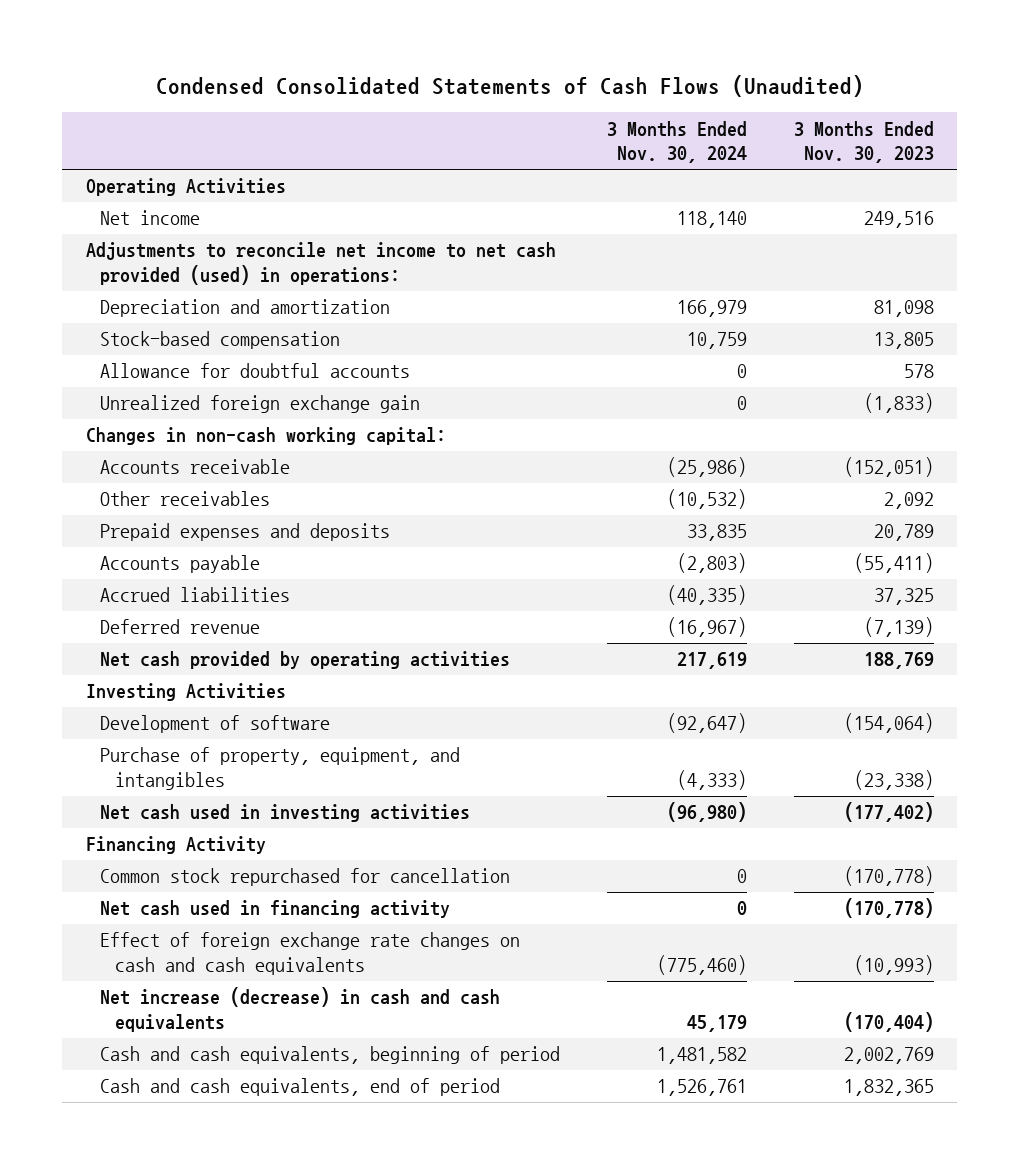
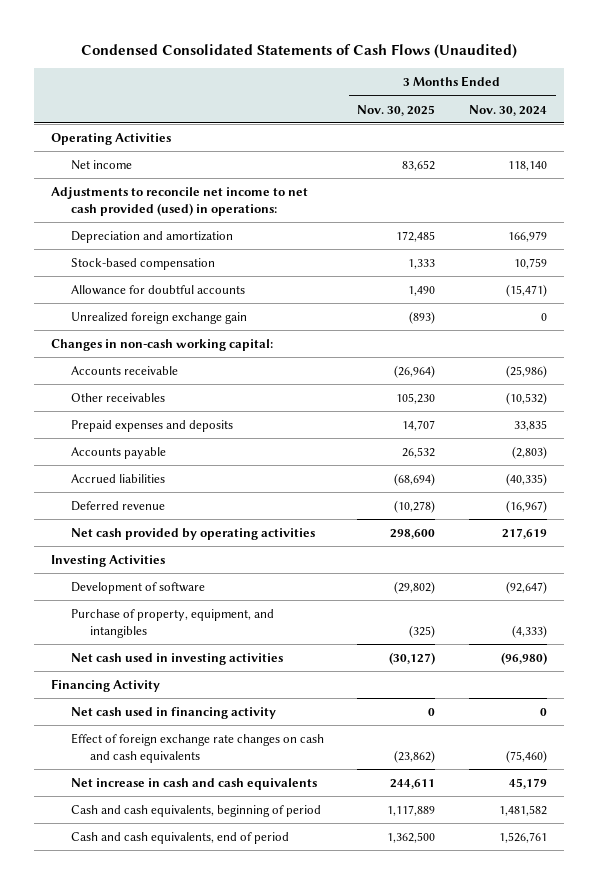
- | 3 Months Ended Nov. 30, 2024 | 3 Months Ended Nov. 30, 2023
+ | 3 Months Ended Nov. 30, 2025 | 3 Months Ended Nov. 30, 2024
- Allowance for doubtful accounts | 0 | 578
+ Allowance for doubtful accounts | 1,490 | (15,471)
- Common stock repurchased for cancellation | 0 | (170,778)
- Effect of foreign exchange rate changes on cash and cash equivalents | (775,460) | (10,993)
- Net increase (decrease) in cash and cash equivalents | 45,179 | (170,404)
+ Effect of foreign exchange rate changes on cash and cash equivalents | (23,862) | (75,460)
+ Net increase in cash and cash equivalents | 244,611 | 45,179

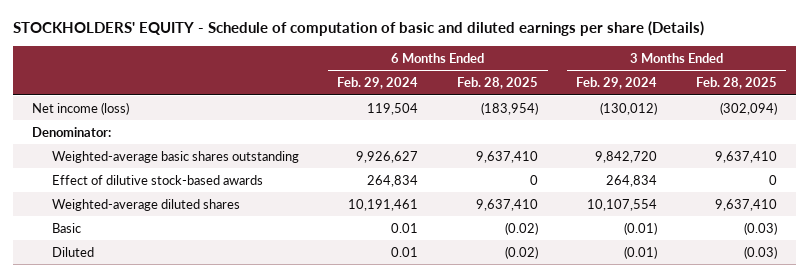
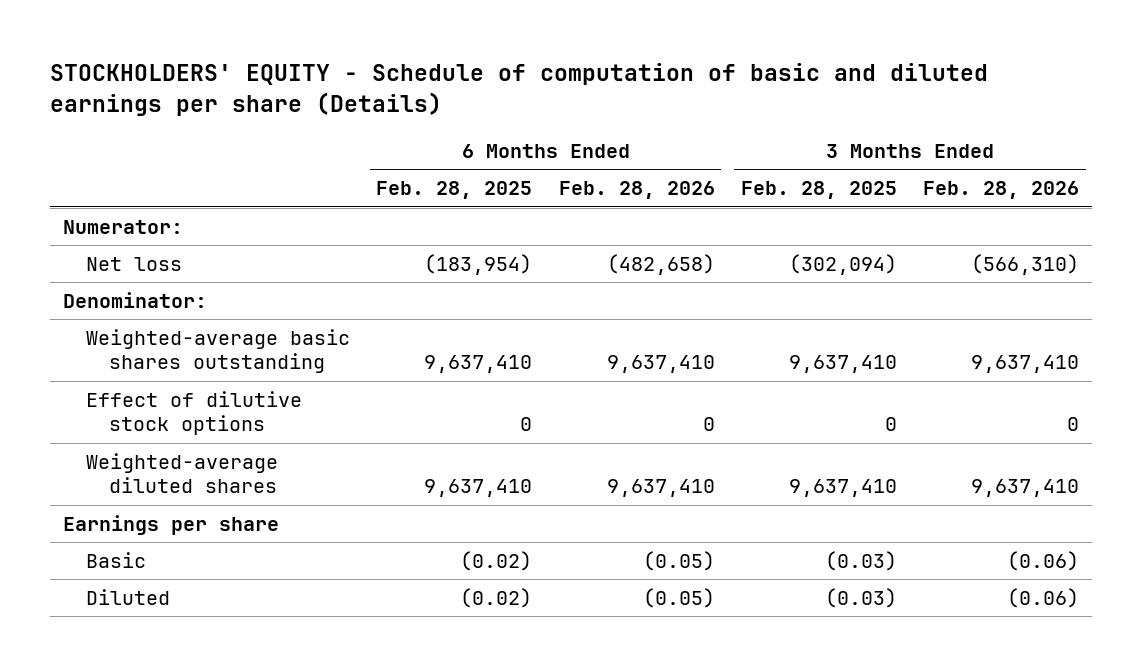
- | 6 Months Ended Feb. 29, 2024 | 6 Months Ended Feb. 28, 2025 | 3 Months Ended Feb. 29, 2024 | 3 Months Ended Feb. 28, 2025
+ | 6 Months Ended Feb. 28, 2025 | 6 Months Ended Feb. 28, 2026 | 3 Months Ended Feb. 28, 2025 | 3 Months Ended Feb. 28, 2026
- Net income (loss) | 119,504 | (183,954) | (130,012) | (302,094)
+ Numerator:
+ Net loss | (183,954) | (482,658) | (302,094) | (566,310)
- Effect of dilutive stock-based awards | 264,834 | 0 | 264,834 | 0
+ Effect of dilutive stock options | 0 | 0 | 0 | 0
+ Earnings per share

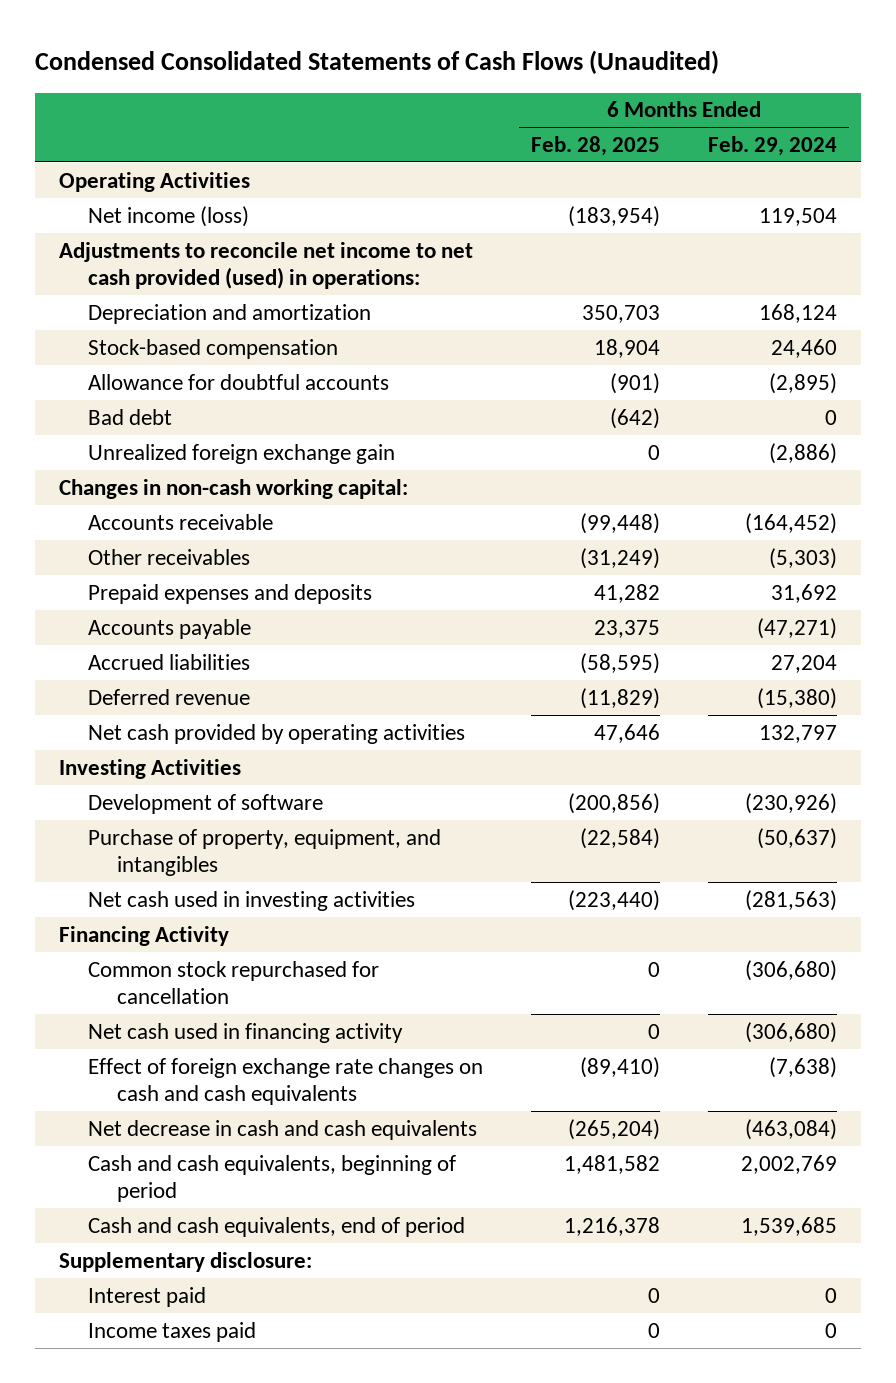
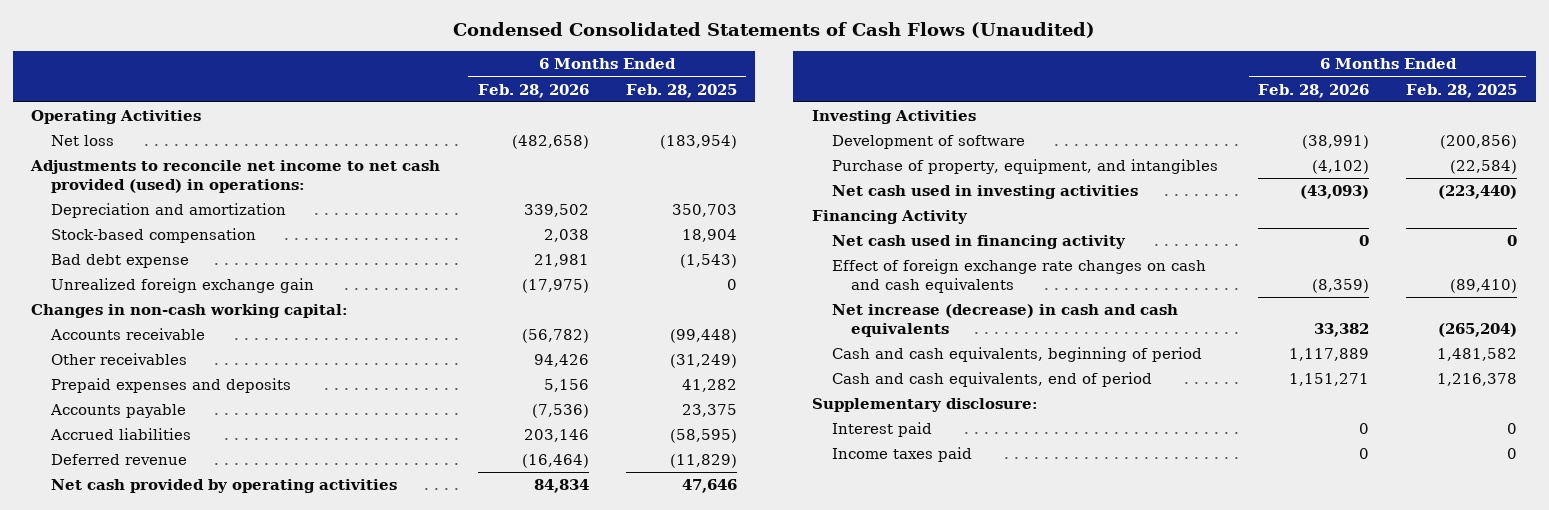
- | 6 Months Ended Feb. 28, 2025 | 6 Months Ended Feb. 29, 2024
+ | 6 Months Ended Feb. 28, 2026 | 6 Months Ended Feb. 28, 2025
- Net income (loss) | (183,954) | 119,504
+ Net loss | (482,658) | (183,954)
- Allowance for doubtful accounts | (901) | (2,895)
- Bad debt | (642) | 0
+ Bad debt expense | 21,981 | (1,543)
- Common stock repurchased for cancellation | 0 | (306,680)
- Net decrease in cash and cash equivalents | (265,204) | (463,084)
+ Net increase (decrease) in cash and cash equivalents | 33,382 | (265,204)

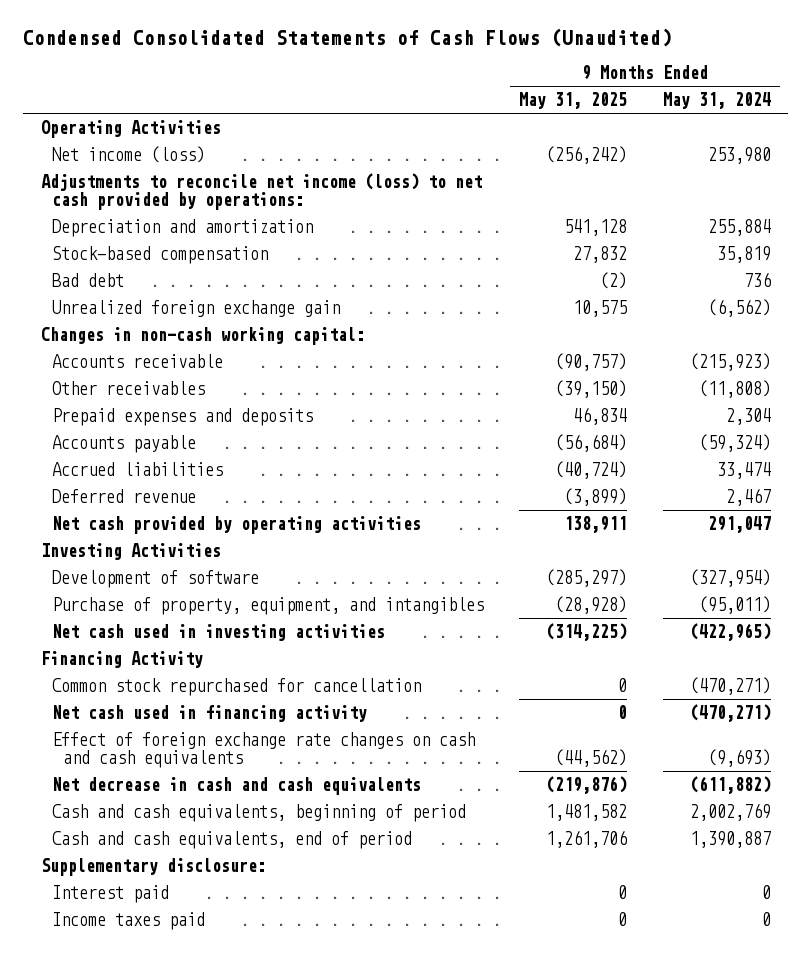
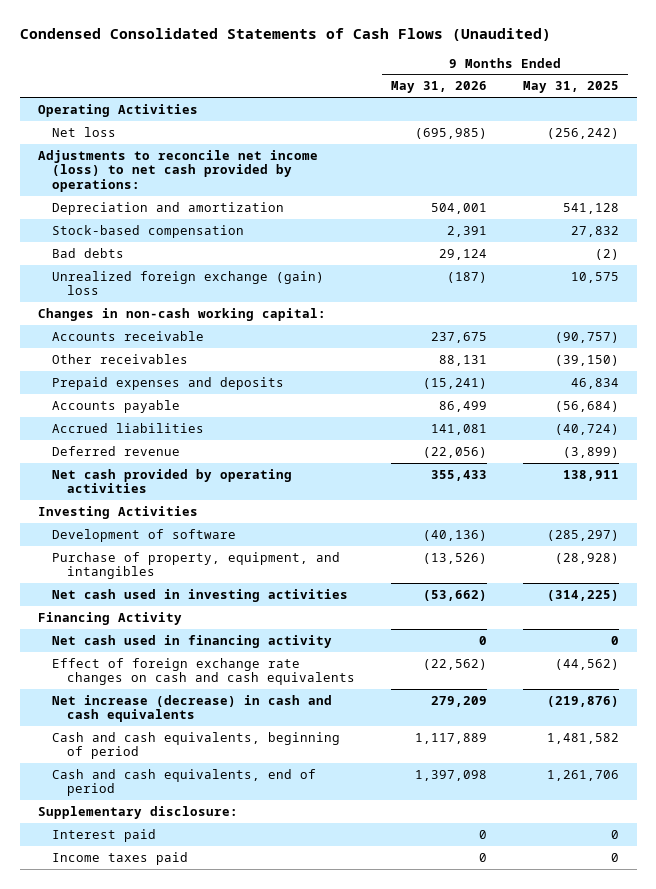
- | 9 Months Ended May 31, 2025 | 9 Months Ended May 31, 2024
+ | 9 Months Ended May 31, 2026 | 9 Months Ended May 31, 2025
- Net income (loss) | (256,242) | 253,980
+ Net loss | (695,985) | (256,242)
- Bad debt | (2) | 736
- Unrealized foreign exchange gain | 10,575 | (6,562)
+ Bad debts | 29,124 | (2)
+ Unrealized foreign exchange (gain) loss | (187) | 10,575
- Common stock repurchased for cancellation | 0 | (470,271)
- Net decrease in cash and cash equivalents | (219,876) | (611,882)
+ Net increase (decrease) in cash and cash equivalents | 279,209 | (219,876)

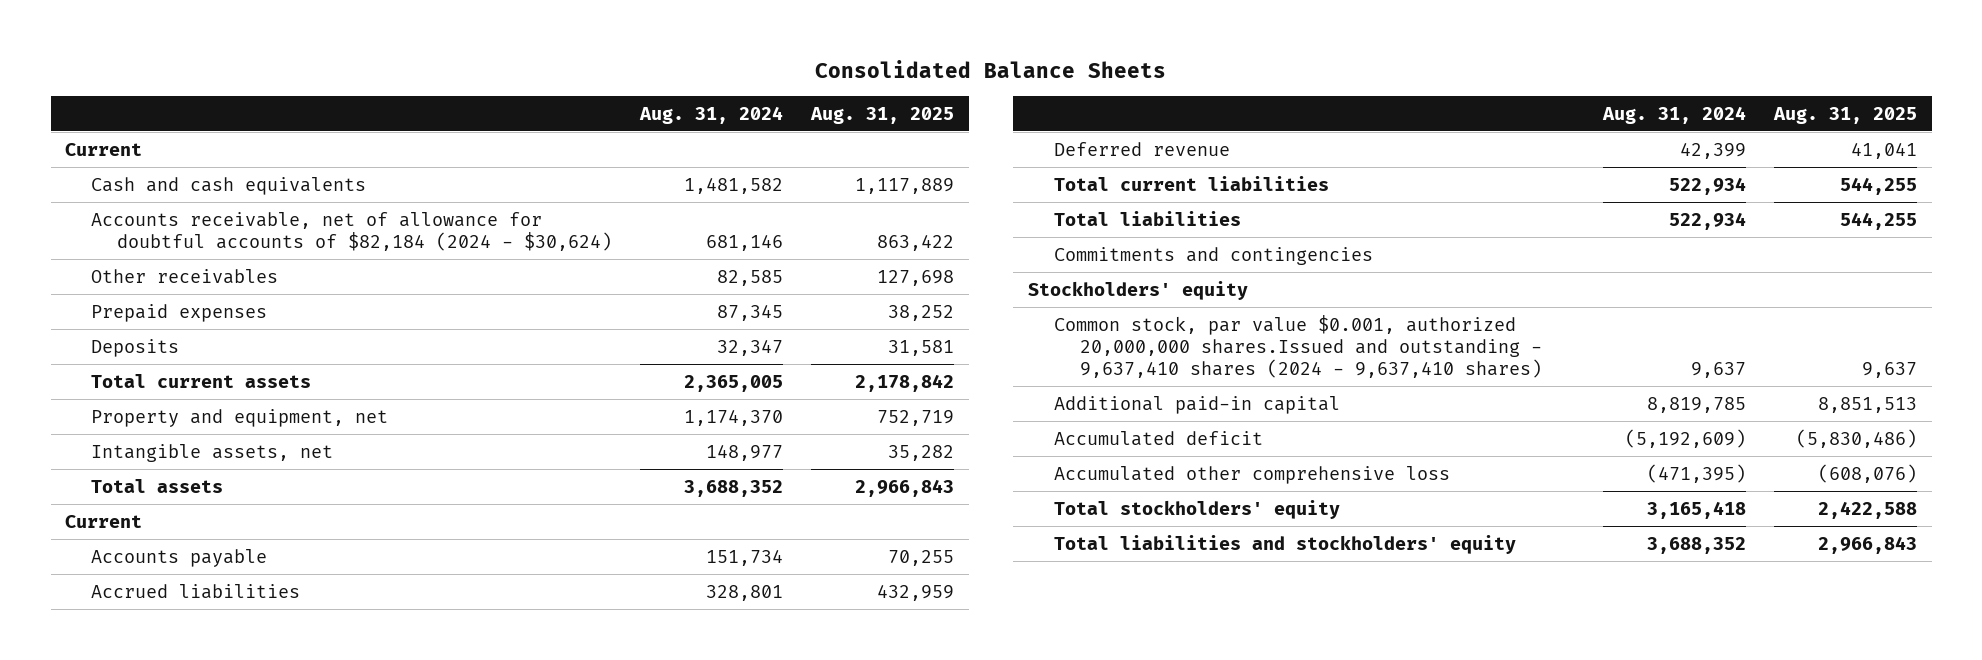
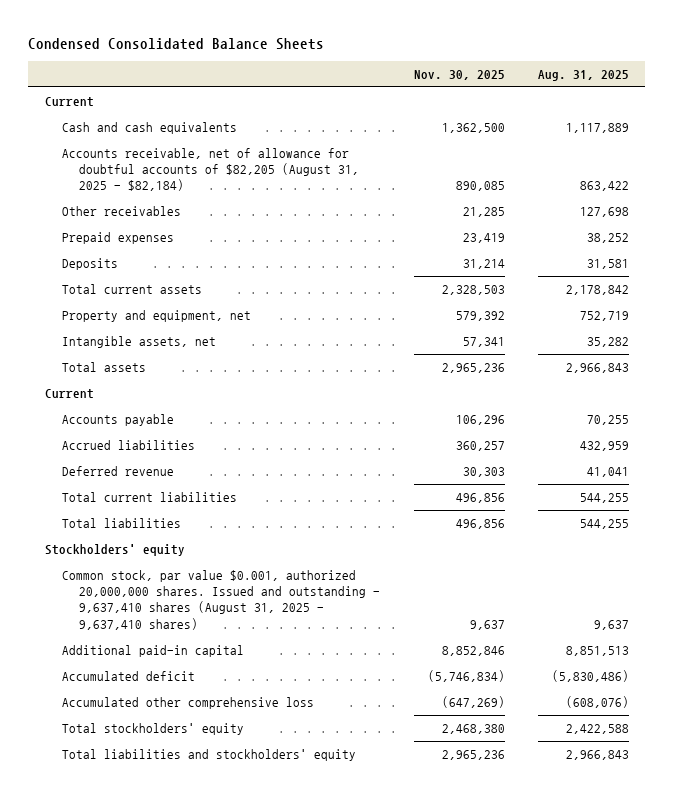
- Consolidated Balance Sheets
+ Condensed Consolidated Balance Sheets
- | Aug. 31, 2024 | Aug. 31, 2025
+ | Nov. 30, 2025 | Aug. 31, 2025
- Accounts receivable, net of allowance for doubtful accounts of $82,184 (2024 - $30,624) | 681,146 | 863,422
+ Accounts receivable, net of allowance for doubtful accounts of $82,205 (August 31, 2025 - $82,184) | 890,085 | 863,422
- Commitments and contingencies
- Common stock, par value $0.001, authorized 20,000,000 shares.Issued and outstanding - 9,637,410 shares (2024 - 9,637,410 shares) | 9,637 | 9,637
+ Common stock, par value $0.001, authorized 20,000,000 shares. Issued and outstanding - 9,637,410 shares (August 31, 2025 - 9,637,410 shares) | 9,637 | 9,637

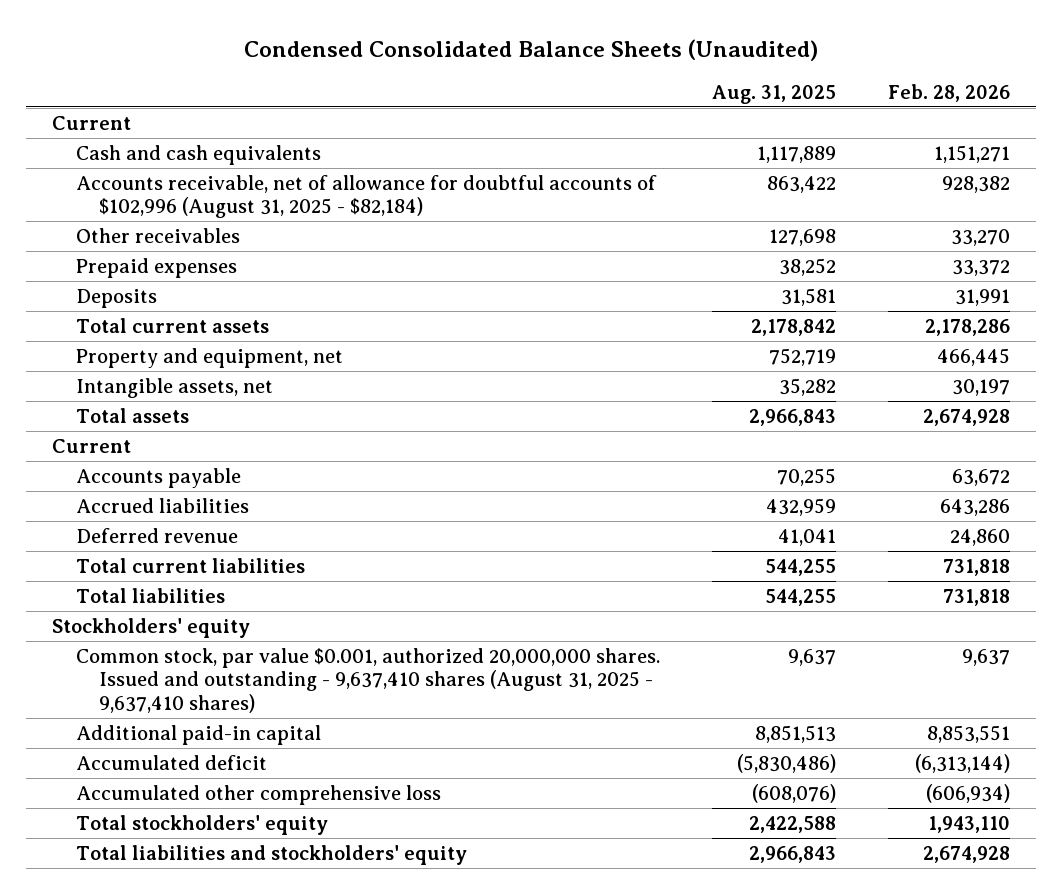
- Condensed Consolidated Balance Sheets
+ Condensed Consolidated Balance Sheets (Unaudited)
- | Nov. 30, 2025 | Aug. 31, 2025
+ | Aug. 31, 2025 | Feb. 28, 2026
- Accounts receivable, net of allowance for doubtful accounts of $82,205 (August 31, 2025 - $82,184) | 890,085 | 863,422
+ Accounts receivable, net of allowance for doubtful accounts of $102,996 (August 31, 2025 - $82,184) | 863,422 | 928,382

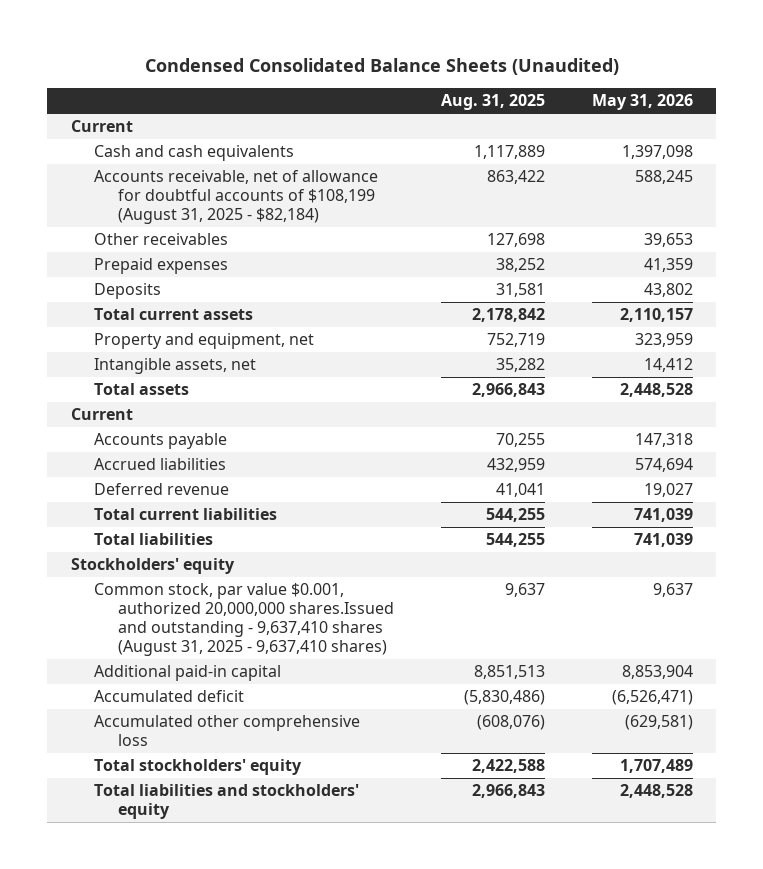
- | Aug. 31, 2025 | Feb. 28, 2026
+ | Aug. 31, 2025 | May 31, 2026
- Accounts receivable, net of allowance for doubtful accounts of $102,996 (August 31, 2025 - $82,184) | 863,422 | 928,382
+ Accounts receivable, net of allowance for doubtful accounts of $108,199 (August 31, 2025 - $82,184) | 863,422 | 588,245
- Common stock, par value $0.001, authorized 20,000,000 shares. Issued and outstanding - 9,637,410 shares (August 31, 2025 - 9,637,410 shares) | 9,637 | 9,637
+ Common stock, par value $0.001, authorized 20,000,000 shares.Issued and outstanding - 9,637,410 shares (August 31, 2025 - 9,637,410 shares) | 9,637 | 9,637

